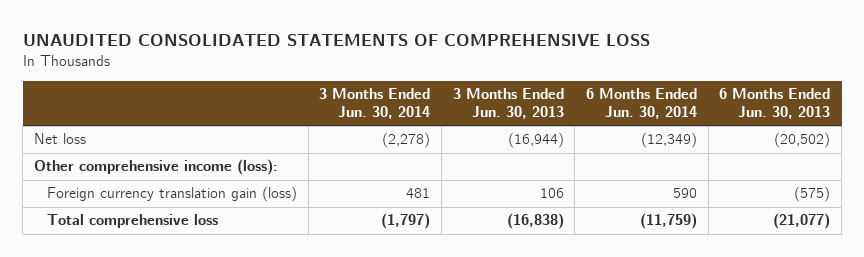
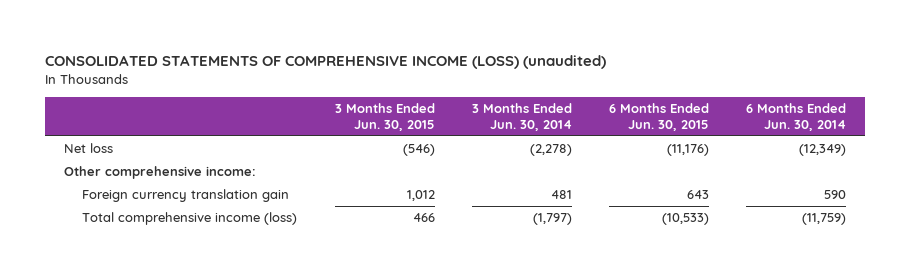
- UNAUDITED CONSOLIDATED STATEMENTS OF COMPREHENSIVE LOSS
+ CONSOLIDATED STATEMENTS OF COMPREHENSIVE INCOME (LOSS) (unaudited)
- | 3 Months Ended Jun. 30, 2014 | 3 Months Ended Jun. 30, 2013 | 6 Months Ended Jun. 30, 2014 | 6 Months Ended Jun. 30, 2013
+ | 3 Months Ended Jun. 30, 2015 | 3 Months Ended Jun. 30, 2014 | 6 Months Ended Jun. 30, 2015 | 6 Months Ended Jun. 30, 2014
- Other comprehensive income (loss):
- Foreign currency translation gain (loss) | 481 | 106 | 590 | (575)
- Total comprehensive loss | (1,797) | (16,838) | (11,759) | (21,077)
+ Other comprehensive income:
+ Foreign currency translation gain | 1,012 | 481 | 643 | 590
+ Total comprehensive income (loss) | 466 | (1,797) | (10,533) | (11,759)

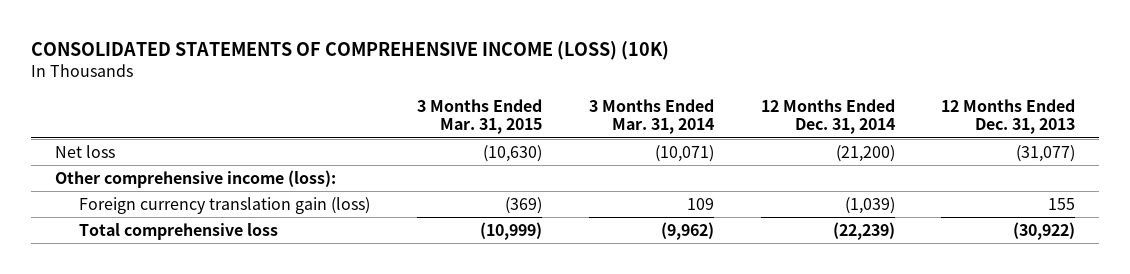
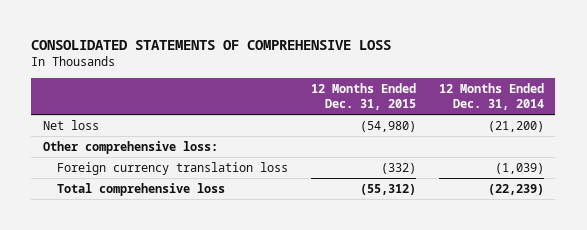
- CONSOLIDATED STATEMENTS OF COMPREHENSIVE INCOME (LOSS) (10K)
+ CONSOLIDATED STATEMENTS OF COMPREHENSIVE LOSS
- | 3 Months Ended Mar. 31, 2015 | 3 Months Ended Mar. 31, 2014 | 12 Months Ended Dec. 31, 2014 | 12 Months Ended Dec. 31, 2013
+ | 12 Months Ended Dec. 31, 2015 | 12 Months Ended Dec. 31, 2014
- Other comprehensive income (loss):
- Foreign currency translation gain (loss) | (369) | 109 | (1,039) | 155
+ Other comprehensive loss:
+ Foreign currency translation loss | (332) | (1,039)

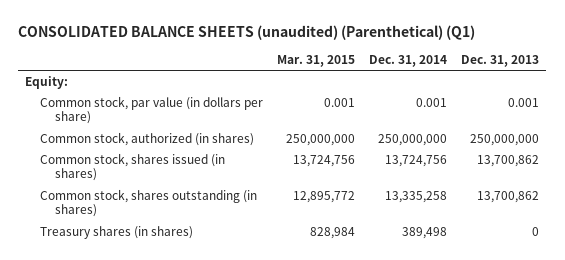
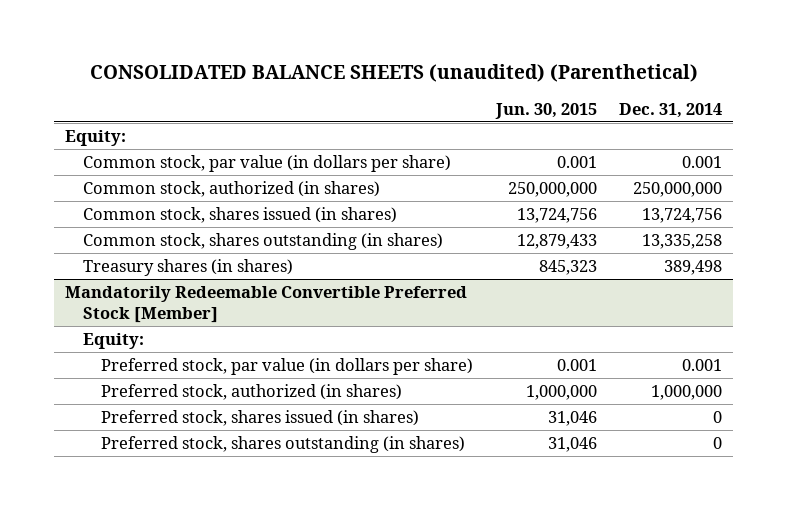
- CONSOLIDATED BALANCE SHEETS (unaudited) (Parenthetical) (Q1)
+ CONSOLIDATED BALANCE SHEETS (unaudited) (Parenthetical)
- | Mar. 31, 2015 | Dec. 31, 2014 | Dec. 31, 2013
+ | Jun. 30, 2015 | Dec. 31, 2014
+ Mandatorily Redeemable Convertible Preferred Stock [Member]
+ Equity:
+ Preferred stock, par value (in dollars per share) | 0.001 | 0.001
+ Preferred stock, authorized (in shares) | 1,000,000 | 1,000,000
+ Preferred stock, shares issued (in shares) | 31,046 | 0
+ Preferred stock, shares outstanding (in shares) | 31,046 | 0

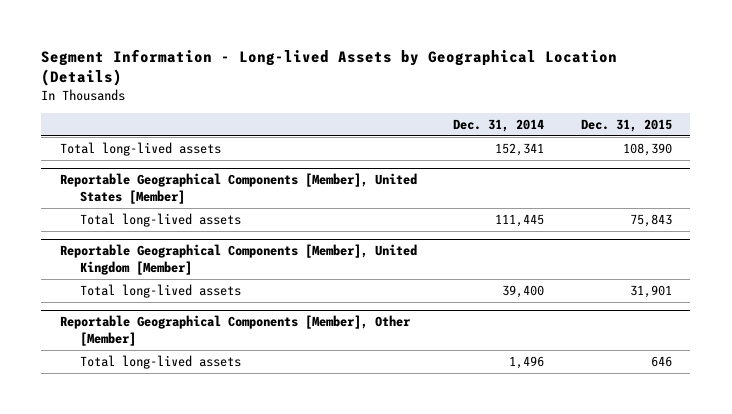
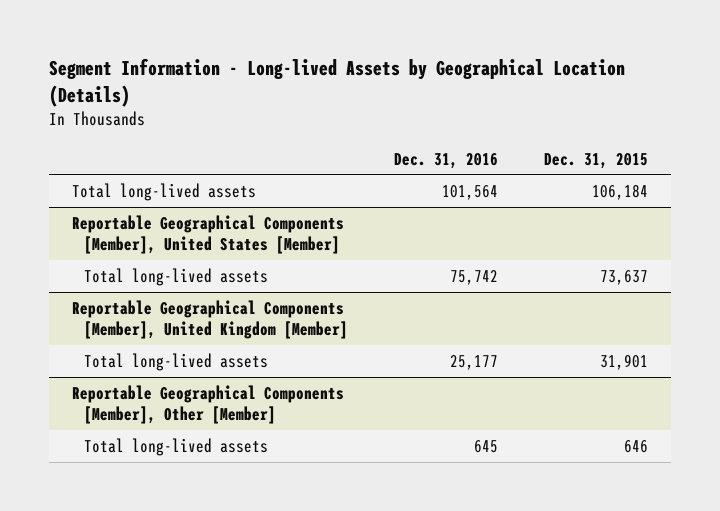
- | Dec. 31, 2014 | Dec. 31, 2015
+ | Dec. 31, 2016 | Dec. 31, 2015
- Total long-lived assets | 152,341 | 108,390
+ Total long-lived assets | 101,564 | 106,184
@ Reportable Geographical Components [Member], United States [Member]
- Total long-lived assets | 111,445 | 75,843
+ Total long-lived assets | 75,742 | 73,637

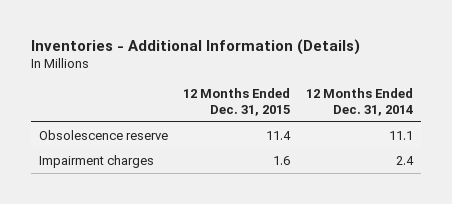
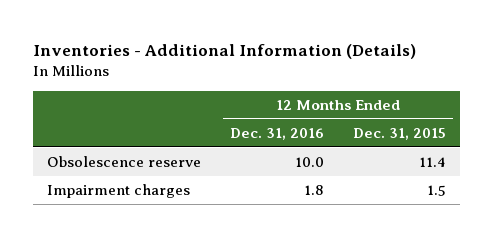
- | 12 Months Ended Dec. 31, 2015 | 12 Months Ended Dec. 31, 2014
+ | 12 Months Ended Dec. 31, 2016 | 12 Months Ended Dec. 31, 2015
- Impairment charges | 1.6 | 2.4
+ Impairment charges | 1.8 | 1.5

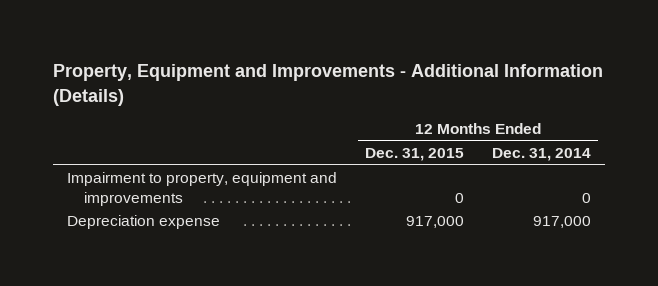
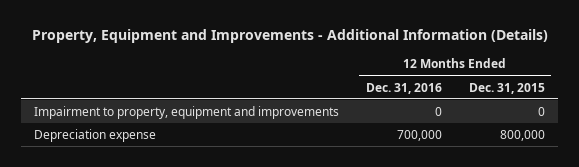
- | 12 Months Ended Dec. 31, 2015 | 12 Months Ended Dec. 31, 2014
+ | 12 Months Ended Dec. 31, 2016 | 12 Months Ended Dec. 31, 2015
- Depreciation expense | 917,000 | 917,000
+ Depreciation expense | 700,000 | 800,000

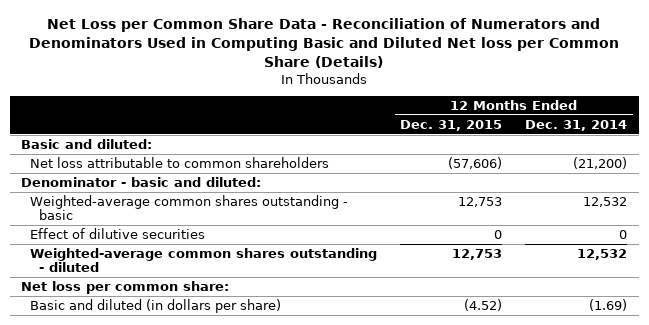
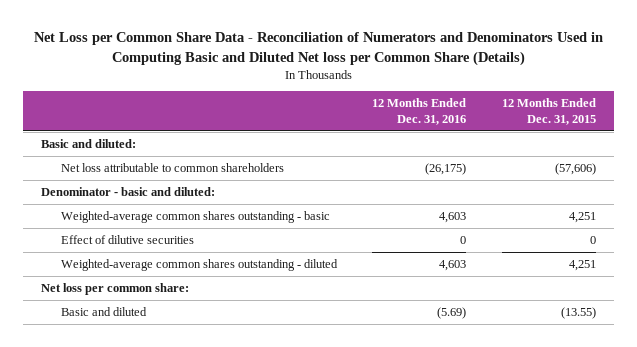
- | 12 Months Ended Dec. 31, 2015 | 12 Months Ended Dec. 31, 2014
+ | 12 Months Ended Dec. 31, 2016 | 12 Months Ended Dec. 31, 2015
- Weighted-average common shares outstanding - basic | 12,753 | 12,532
+ Weighted-average common shares outstanding - basic | 4,603 | 4,251
- Weighted-average common shares outstanding - diluted | 12,753 | 12,532
+ Weighted-average common shares outstanding - diluted | 4,603 | 4,251
- Basic and diluted (in dollars per share) | (4.52) | (1.69)
+ Basic and diluted | (5.69) | (13.55)

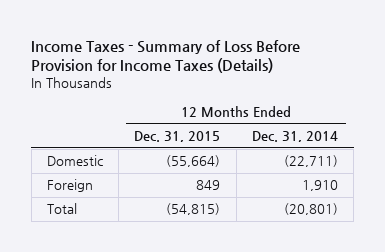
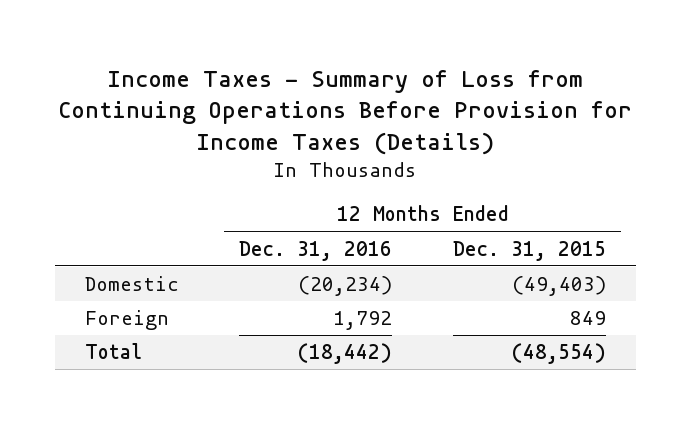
- Income Taxes - Summary of Loss Before Provision for Income Taxes (Details)
+ Income Taxes - Summary of Loss from Continuing Operations Before Provision for Income Taxes (Details)
- | 12 Months Ended Dec. 31, 2015 | 12 Months Ended Dec. 31, 2014
+ | 12 Months Ended Dec. 31, 2016 | 12 Months Ended Dec. 31, 2015
- Domestic | (55,664) | (22,711)
+ Domestic | (20,234) | (49,403)
- Total | (54,815) | (20,801)
+ Total | (18,442) | (48,554)

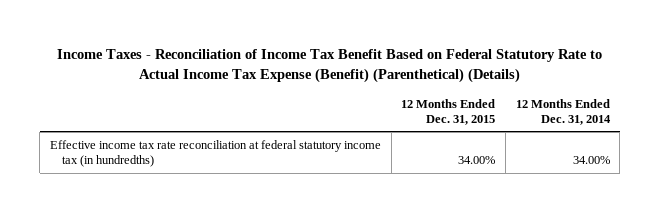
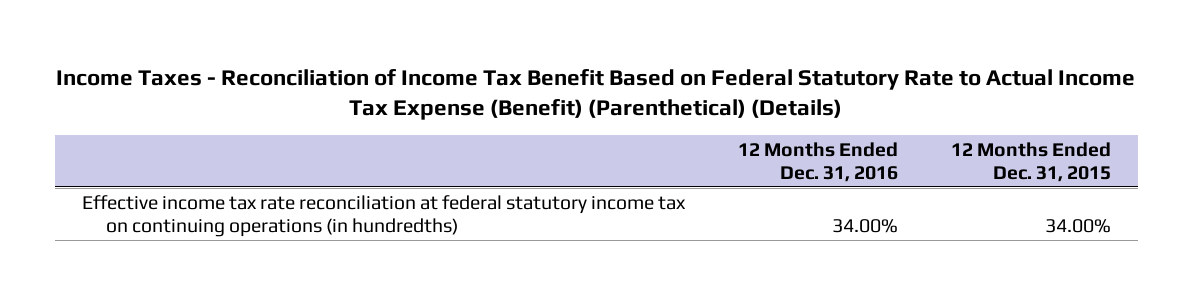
- | 12 Months Ended Dec. 31, 2015 | 12 Months Ended Dec. 31, 2014
+ | 12 Months Ended Dec. 31, 2016 | 12 Months Ended Dec. 31, 2015
- Effective income tax rate reconciliation at federal statutory income tax (in hundredths) | 34.00% | 34.00%
+ Effective income tax rate reconciliation at federal statutory income tax on continuing operations (in hundredths) | 34.00% | 34.00%

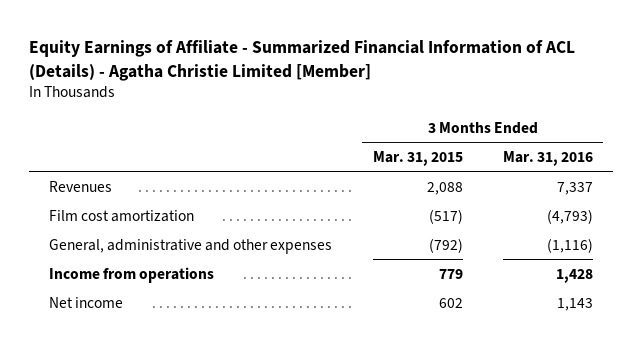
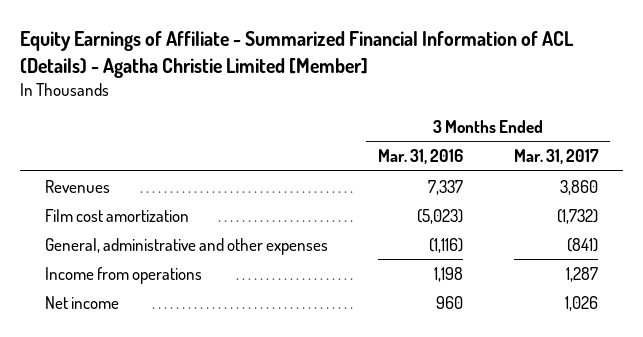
- | 3 Months Ended Mar. 31, 2015 | 3 Months Ended Mar. 31, 2016
+ | 3 Months Ended Mar. 31, 2016 | 3 Months Ended Mar. 31, 2017
- Film cost amortization | (517) | (4,793)
+ Film cost amortization | (5,023) | (1,732)
- Income from operations | 779 | 1,428
- Net income | 602 | 1,143
+ Income from operations | 1,198 | 1,287
+ Net income | 960 | 1,026

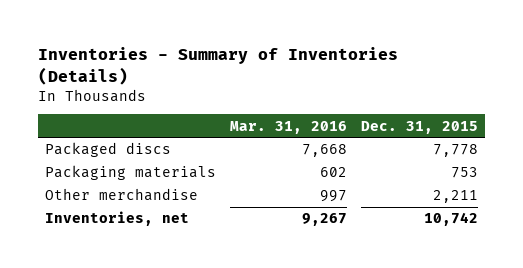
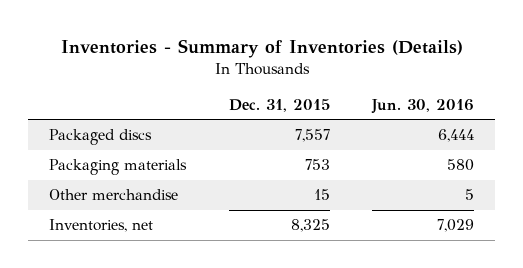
- | Mar. 31, 2016 | Dec. 31, 2015
+ | Dec. 31, 2015 | Jun. 30, 2016
- Packaged discs | 7,668 | 7,778
+ Packaged discs | 7,557 | 6,444
- Other merchandise | 997 | 2,211
- Inventories, net | 9,267 | 10,742
+ Other merchandise | 15 | 5
+ Inventories, net | 8,325 | 7,029

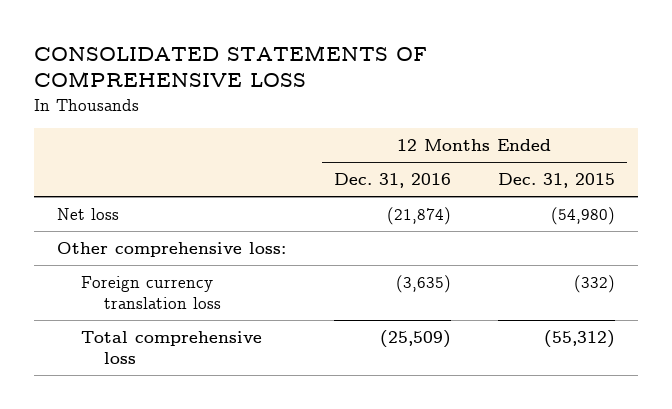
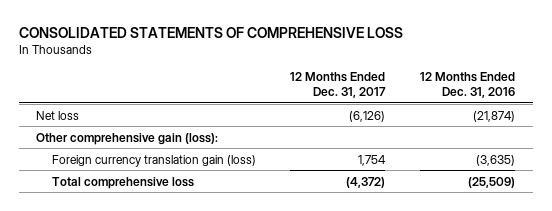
- | 12 Months Ended Dec. 31, 2016 | 12 Months Ended Dec. 31, 2015
+ | 12 Months Ended Dec. 31, 2017 | 12 Months Ended Dec. 31, 2016
- Other comprehensive loss:
- Foreign currency translation loss | (3,635) | (332)
+ Other comprehensive gain (loss):
+ Foreign currency translation gain (loss) | 1,754 | (3,635)

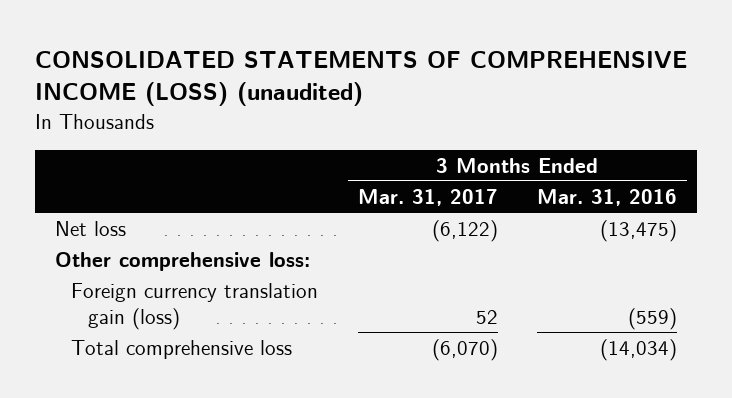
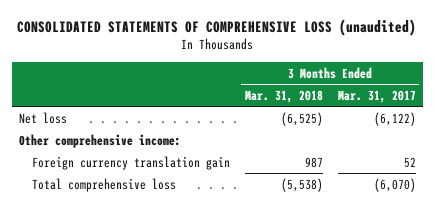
- CONSOLIDATED STATEMENTS OF COMPREHENSIVE INCOME (LOSS) (unaudited)
+ CONSOLIDATED STATEMENTS OF COMPREHENSIVE LOSS (unaudited)
- | 3 Months Ended Mar. 31, 2017 | 3 Months Ended Mar. 31, 2016
+ | 3 Months Ended Mar. 31, 2018 | 3 Months Ended Mar. 31, 2017
- Other comprehensive loss:
- Foreign currency translation gain (loss) | 52 | (559)
+ Other comprehensive income:
+ Foreign currency translation gain | 987 | 52

